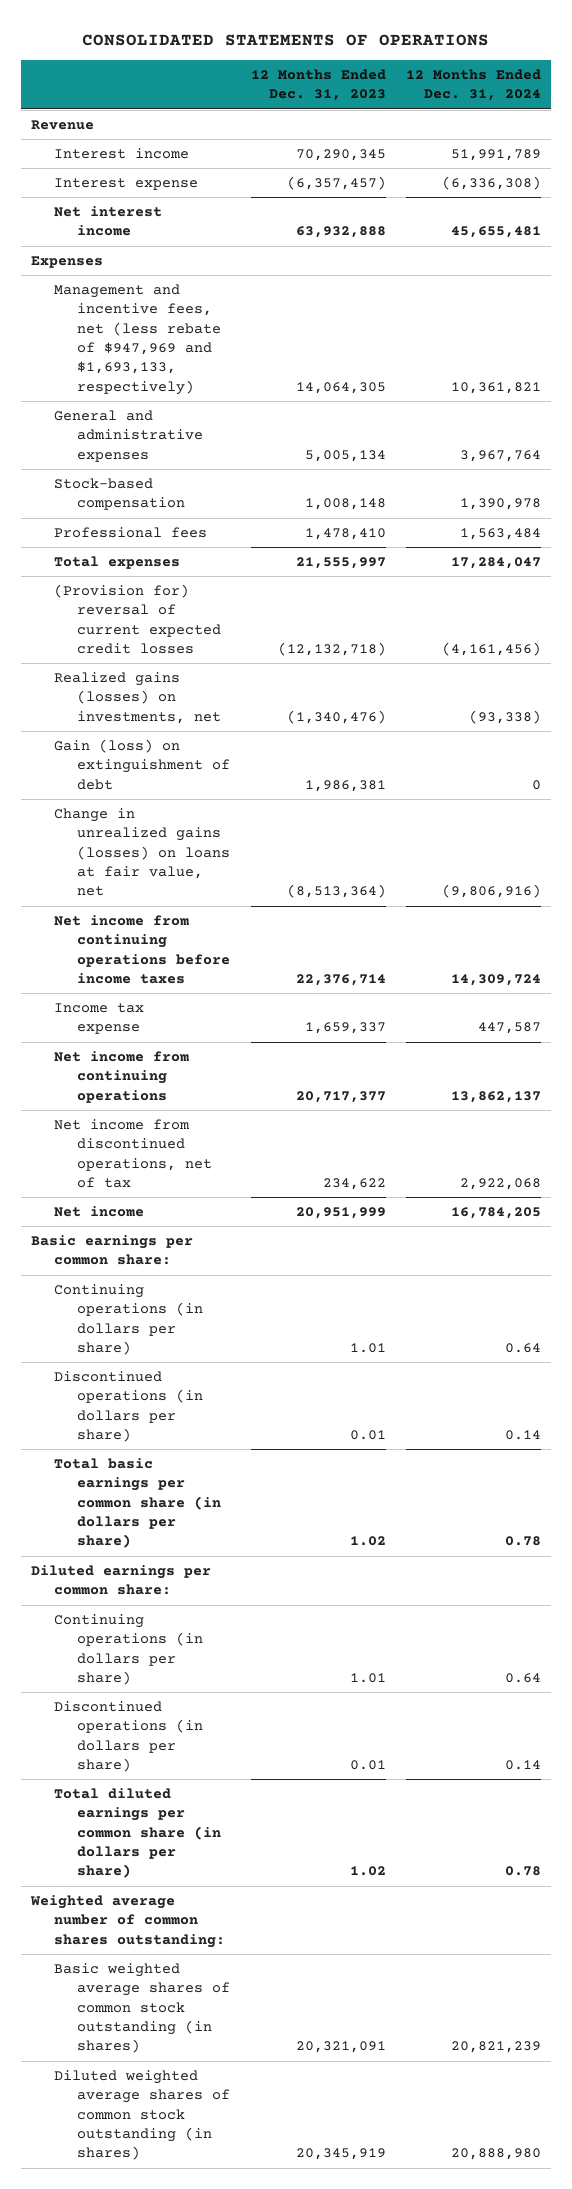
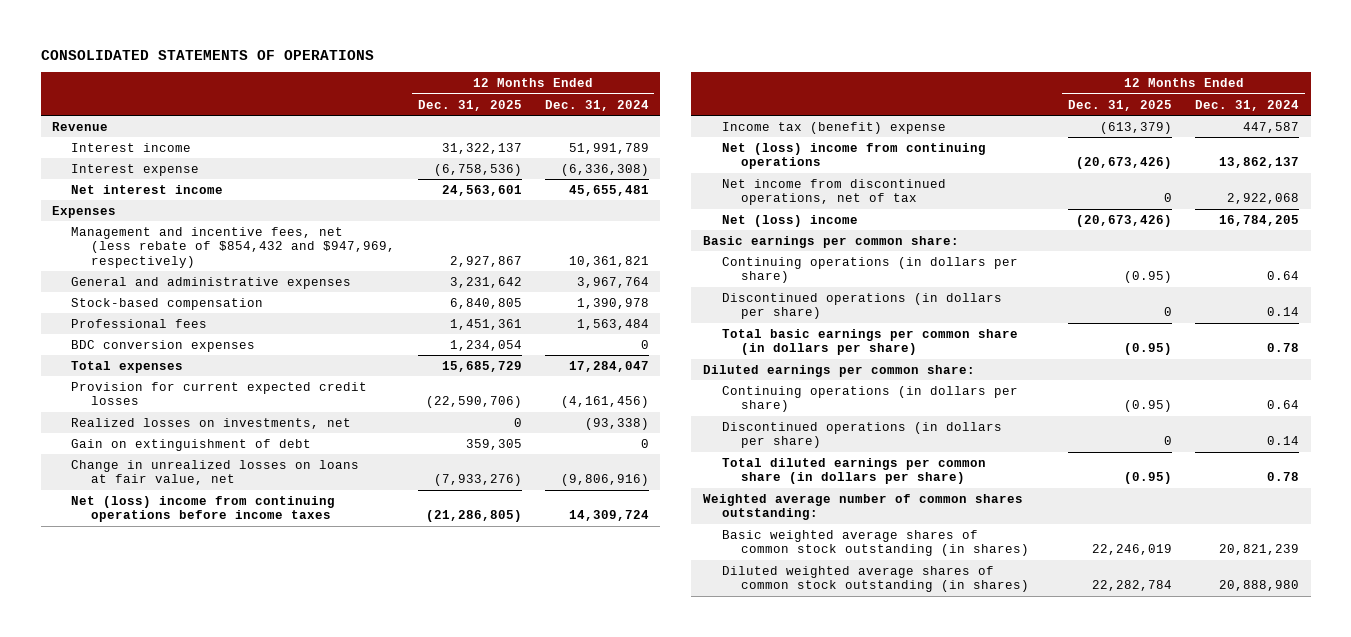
- | 12 Months Ended Dec. 31, 2023 | 12 Months Ended Dec. 31, 2024
+ | 12 Months Ended Dec. 31, 2025 | 12 Months Ended Dec. 31, 2024
- Management and incentive fees, net (less rebate of $947,969 and $1,693,133, respectively) | 14,064,305 | 10,361,821
+ Management and incentive fees, net (less rebate of $854,432 and $947,969, respectively) | 2,927,867 | 10,361,821
+ BDC conversion expenses | 1,234,054 | 0
- (Provision for) reversal of current expected credit losses | (12,132,718) | (4,161,456)
- Realized gains (losses) on investments, net | (1,340,476) | (93,338)
- Gain (loss) on extinguishment of debt | 1,986,381 | 0
- Change in unrealized gains (losses) on loans at fair value, net | (8,513,364) | (9,806,916)
- Net income from continuing operations before income taxes | 22,376,714 | 14,309,724
- Income tax expense | 1,659,337 | 447,587
- Net income from continuing operations | 20,717,377 | 13,862,137
+ Provision for current expected credit losses | (22,590,706) | (4,161,456)
+ Realized losses on investments, net | 0 | (93,338)
+ Gain on extinguishment of debt | 359,305 | 0
+ Change in unrealized losses on loans at fair value, net | (7,933,276) | (9,806,916)
+ Net (loss) income from continuing operations before income taxes | (21,286,805) | 14,309,724
+ Income tax (benefit) expense | (613,379) | 447,587
+ Net (loss) income from continuing operations | (20,673,426) | 13,862,137
- Net income | 20,951,999 | 16,784,205
+ Net (loss) income | (20,673,426) | 16,784,205

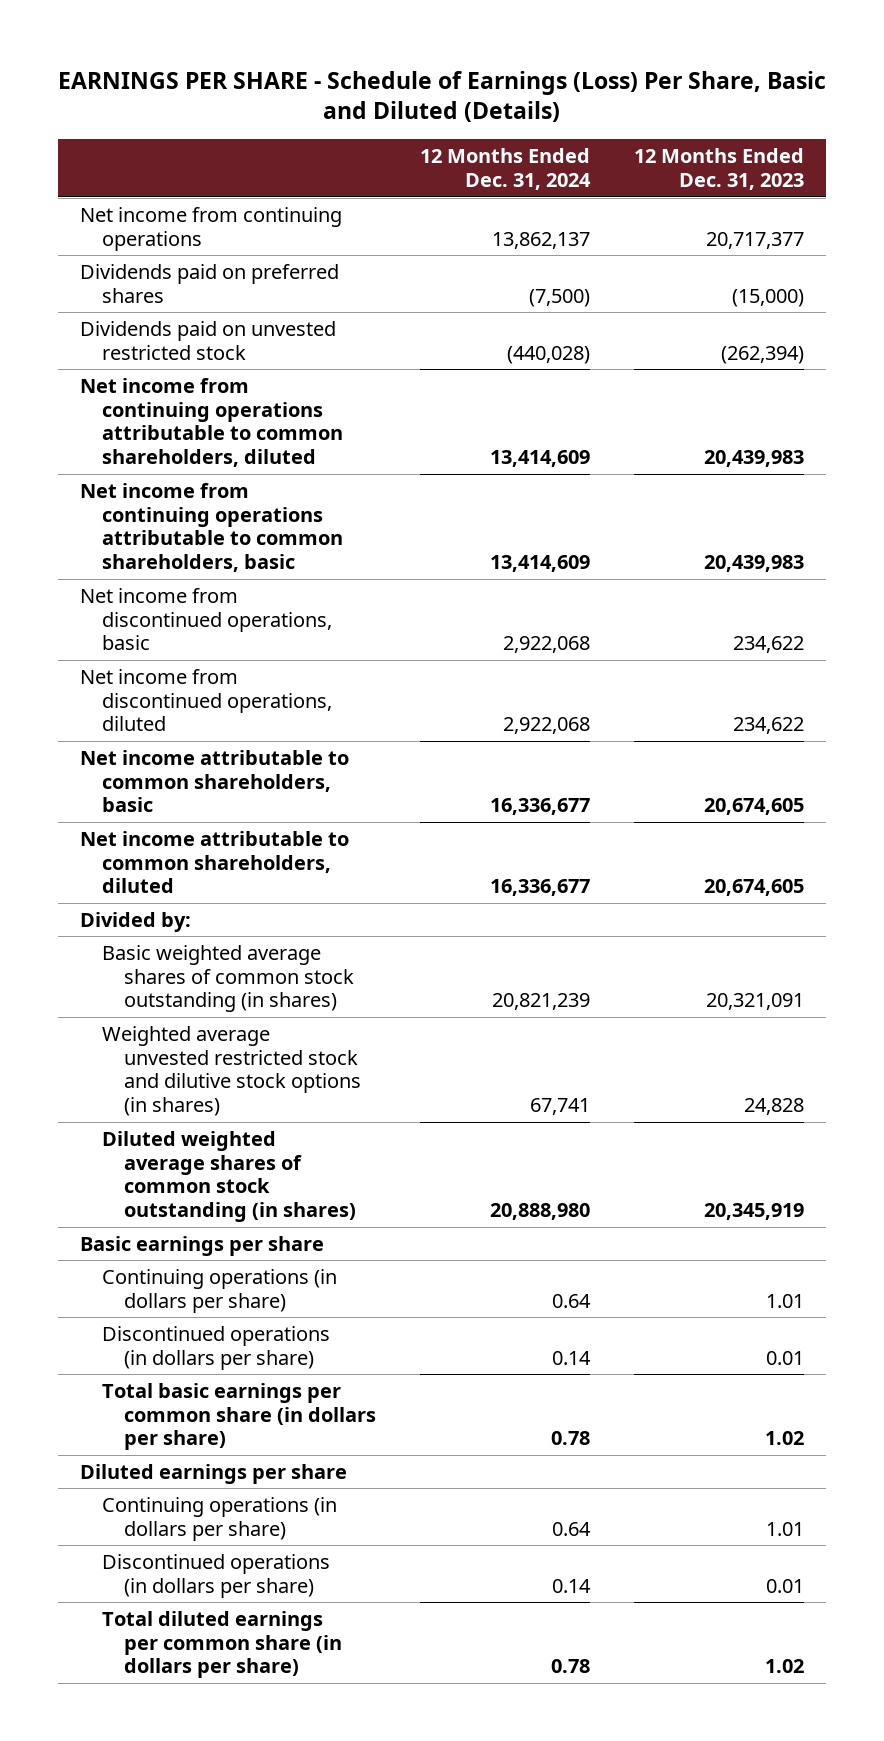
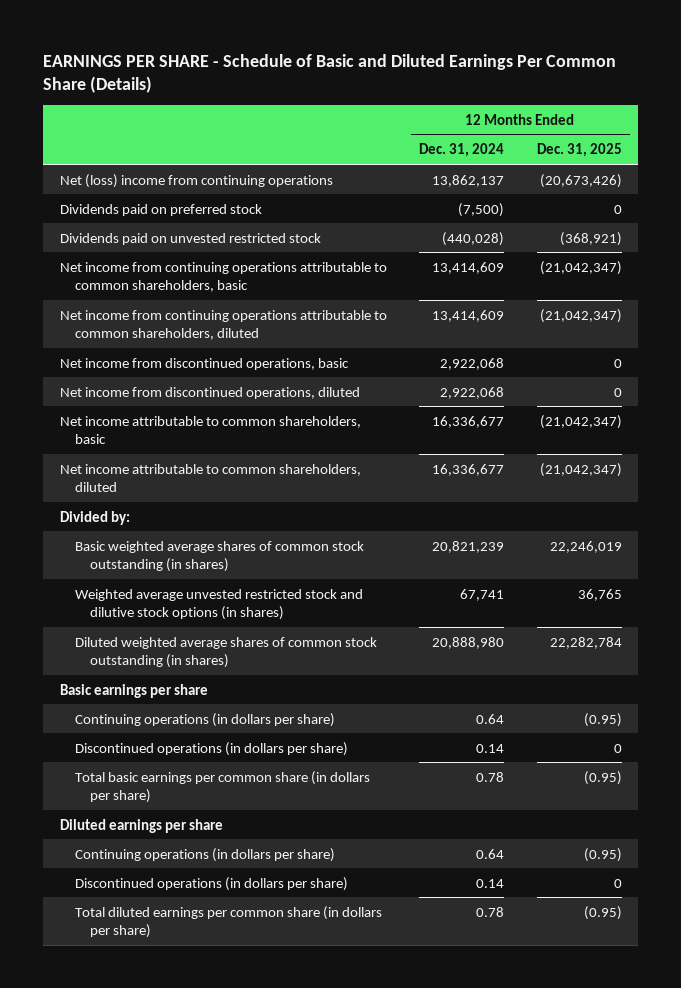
- EARNINGS PER SHARE - Schedule of Earnings (Loss) Per Share, Basic and Diluted (Details)
+ EARNINGS PER SHARE - Schedule of Basic and Diluted Earnings Per Common Share (Details)
- | 12 Months Ended Dec. 31, 2024 | 12 Months Ended Dec. 31, 2023
+ | 12 Months Ended Dec. 31, 2024 | 12 Months Ended Dec. 31, 2025
- Net income from continuing operations | 13,862,137 | 20,717,377
- Dividends paid on preferred shares | (7,500) | (15,000)
+ Net (loss) income from continuing operations | 13,862,137 | (20,673,426)
+ Dividends paid on preferred stock | (7,500) | 0
moved down: Net income from continuing operations attributable to common shareholders, diluted | 13,414,609 | (21,042,347)

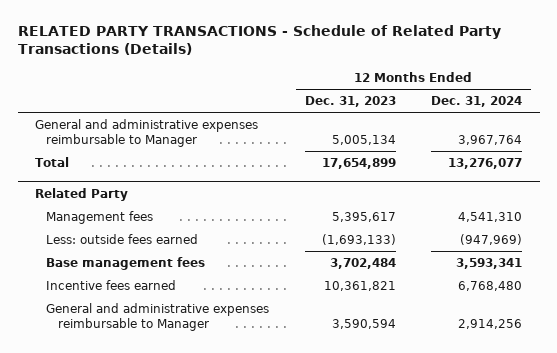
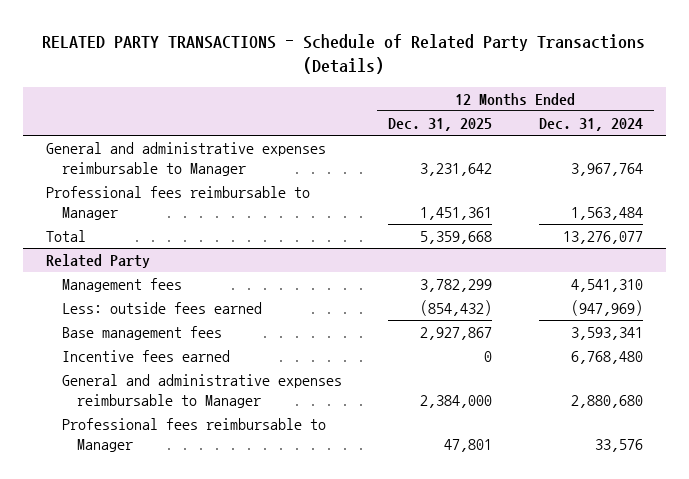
- | 12 Months Ended Dec. 31, 2023 | 12 Months Ended Dec. 31, 2024
+ | 12 Months Ended Dec. 31, 2025 | 12 Months Ended Dec. 31, 2024
+ Professional fees reimbursable to Manager | 1,451,361 | 1,563,484
@ Related Party
- General and administrative expenses reimbursable to Manager | 3,590,594 | 2,914,256
+ General and administrative expenses reimbursable to Manager | 2,384,000 | 2,880,680
+ Professional fees reimbursable to Manager | 47,801 | 33,576

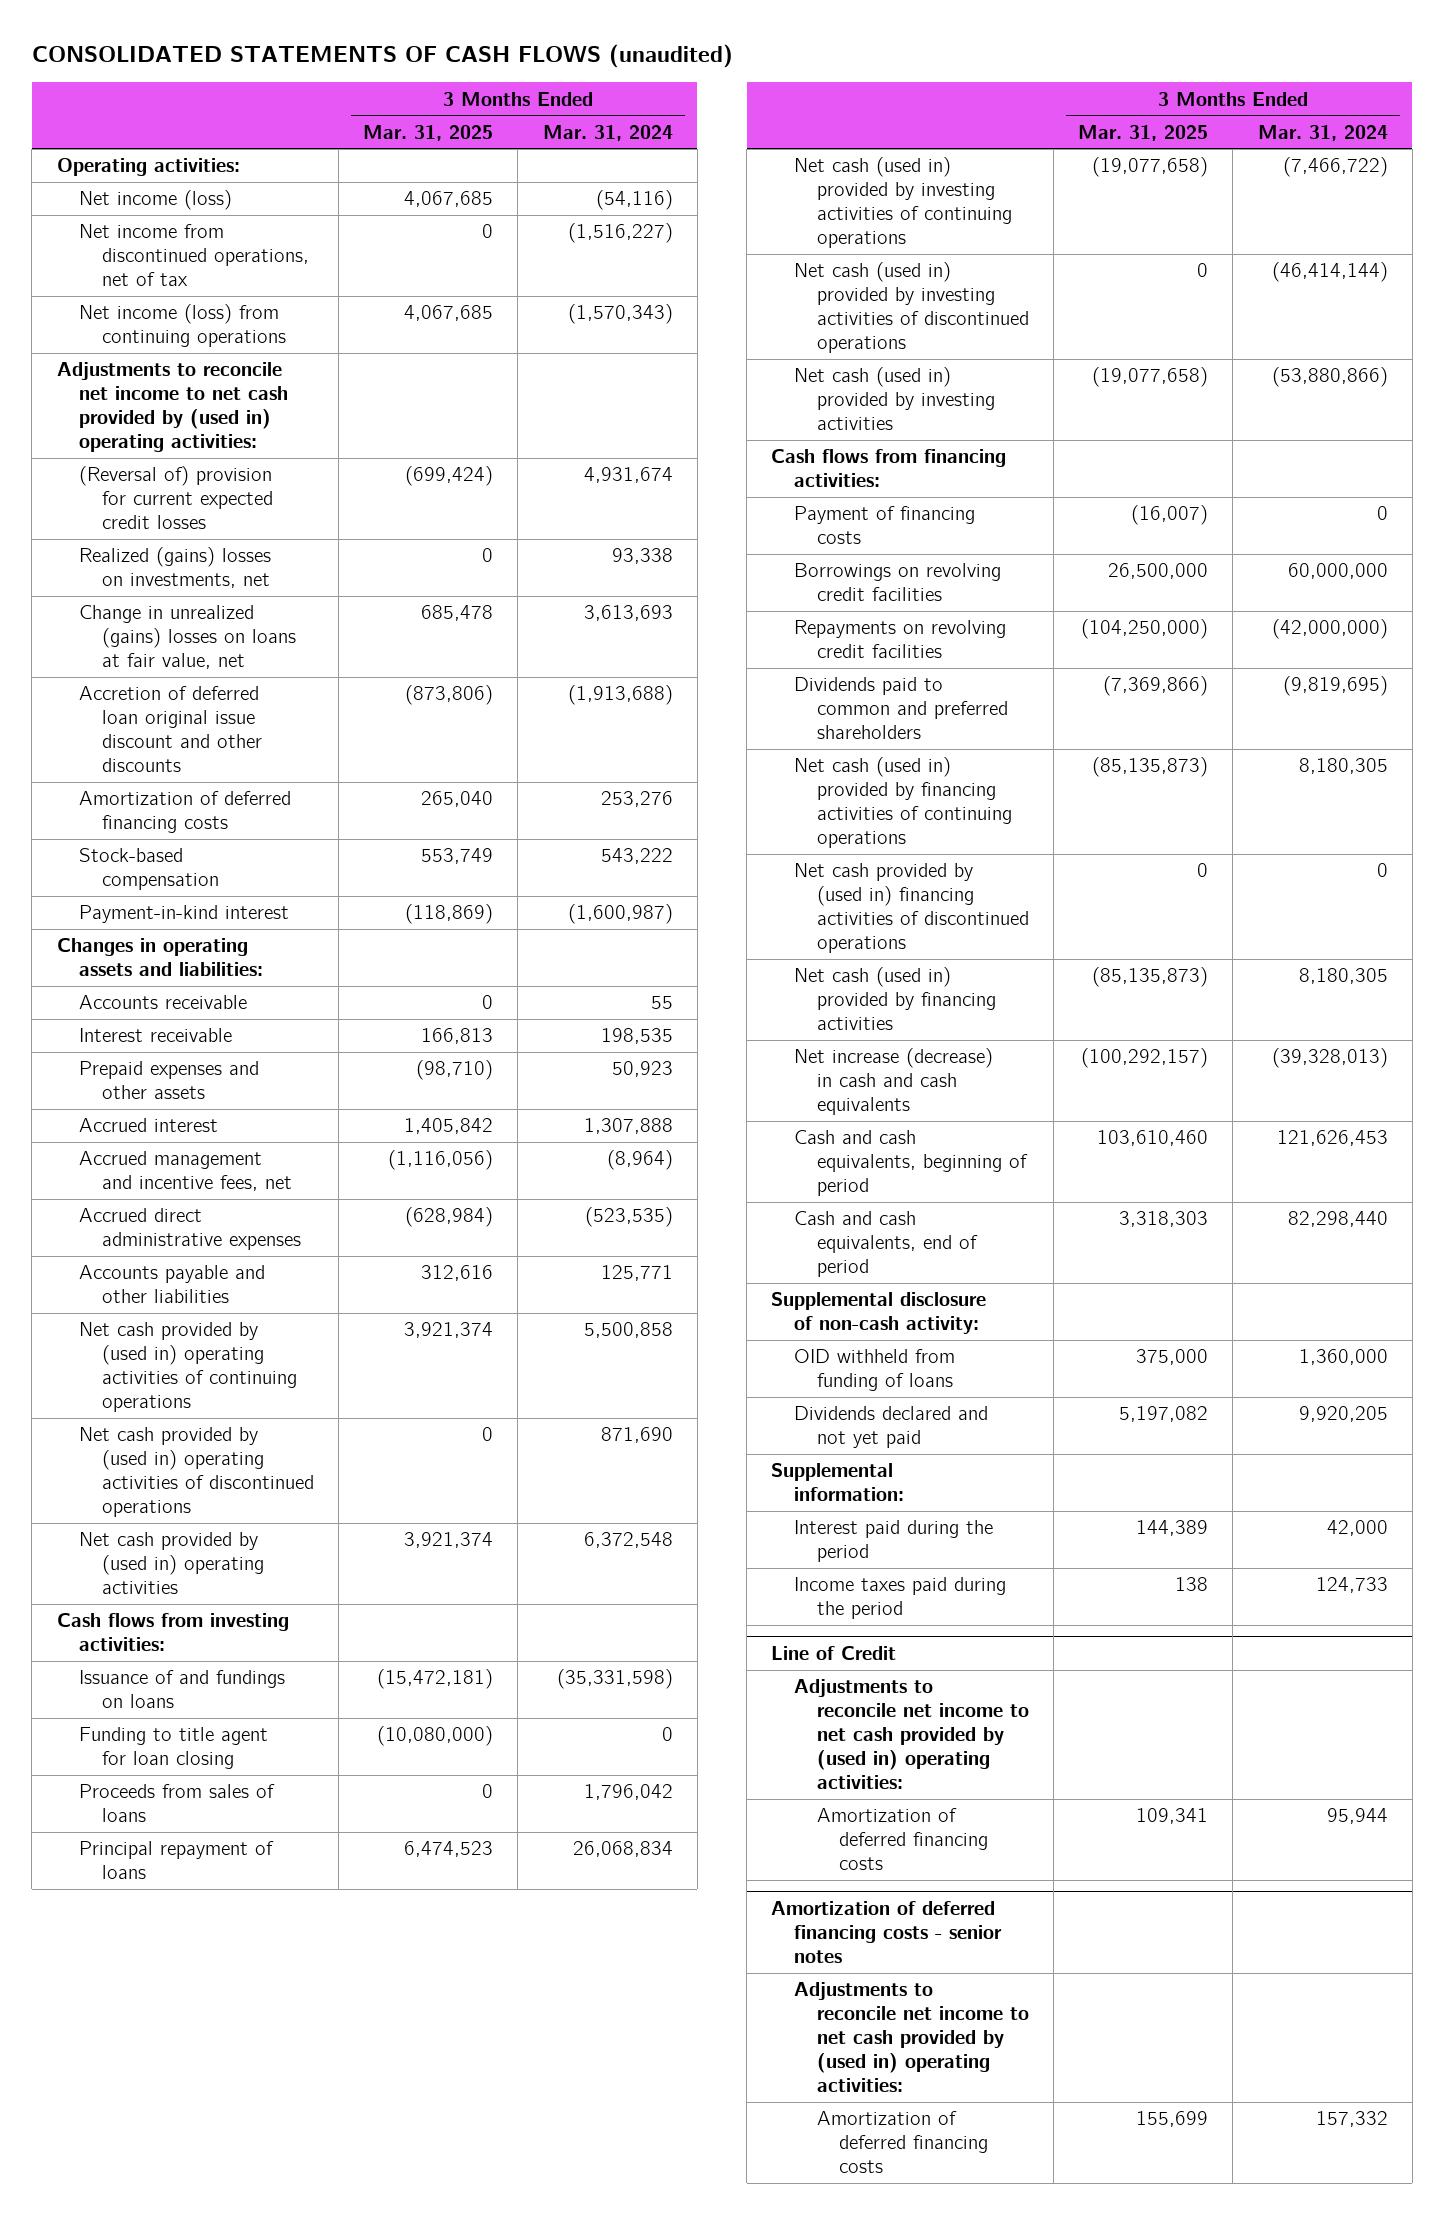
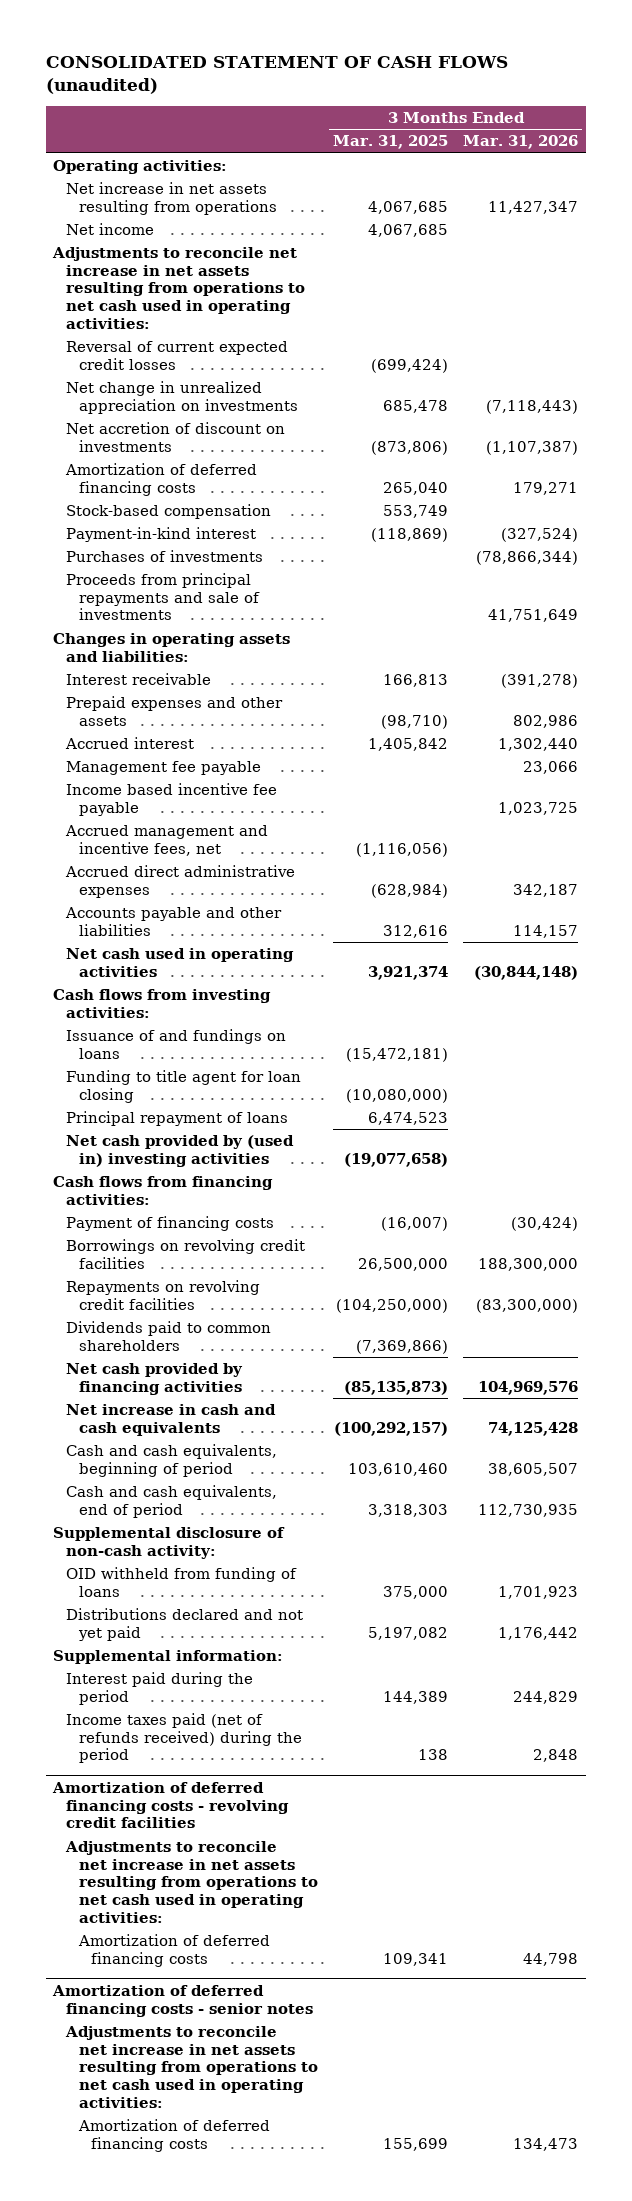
- CONSOLIDATED STATEMENTS OF CASH FLOWS (unaudited)
+ CONSOLIDATED STATEMENT OF CASH FLOWS (unaudited)
- | 3 Months Ended Mar. 31, 2025 | 3 Months Ended Mar. 31, 2024
+ | 3 Months Ended Mar. 31, 2025 | 3 Months Ended Mar. 31, 2026
- Net income (loss) | 4,067,685 | (54,116)
- Net income from discontinued operations, net of tax | 0 | (1,516,227)
- Net income (loss) from continuing operations | 4,067,685 | (1,570,343)
- Adjustments to reconcile net income to net cash provided by (used in) operating activities:
- (Reversal of) provision for current expected credit losses | (699,424) | 4,931,674
- Realized (gains) losses on investments, net | 0 | 93,338
- Change in unrealized (gains) losses on loans at fair value, net | 685,478 | 3,613,693
- Accretion of deferred loan original issue discount and other discounts | (873,806) | (1,913,688)
+ Net increase in net assets resulting from operations | 4,067,685 | 11,427,347
+ Net income | 4,067,685 |
+ Adjustments to reconcile net increase in net assets resulting from operations to net cash used in operating activities:
+ Reversal of current expected credit losses | (699,424) |
+ Net change in unrealized appreciation on investments | 685,478 | (7,118,443)
+ Net accretion of discount on investments | (873,806) | (1,107,387)
+ Purchases of investments | | (78,866,344)
+ Proceeds from principal repayments and sale of investments | | 41,751,649
- Accounts receivable | 0 | 55
+ Management fee payable | | 23,066
+ Income based incentive fee payable | | 1,023,725
- Net cash provided by (used in) operating activities of continuing operations | 3,921,374 | 5,500,858
- Net cash provided by (used in) operating activities of discontinued operations | 0 | 871,690
- Net cash provided by (used in) operating activities | 3,921,374 | 6,372,548
+ Net cash used in operating activities | 3,921,374 | (30,844,148)
- Proceeds from sales of loans | 0 | 1,796,042
- Net cash (used in) provided by investing activities of continuing operations | (19,077,658) | (7,466,722)
- Net cash (used in) provided by investing activities of discontinued operations | 0 | (46,414,144)
- Net cash (used in) provided by investing activities | (19,077,658) | (53,880,866)
+ Net cash provided by (used in) investing activities | (19,077,658) |
- Dividends paid to common and preferred shareholders | (7,369,866) | (9,819,695)
- Net cash (used in) provided by financing activities of continuing operations | (85,135,873) | 8,180,305
- Net cash provided by (used in) financing activities of discontinued operations | 0 | 0
- Net cash (used in) provided by financing activities | (85,135,873) | 8,180,305
- Net increase (decrease) in cash and cash equivalents | (100,292,157) | (39,328,013)
+ Dividends paid to common shareholders | (7,369,866) |
+ Net cash provided by financing activities | (85,135,873) | 104,969,576
+ Net increase in cash and cash equivalents | (100,292,157) | 74,125,428
- Dividends declared and not yet paid | 5,197,082 | 9,920,205
+ Distributions declared and not yet paid | 5,197,082 | 1,176,442
- Income taxes paid during the period | 138 | 124,733
- Line of Credit
- Adjustments to reconcile net income to net cash provided by (used in) operating activities:
+ Income taxes paid (net of refunds received) during the period | 138 | 2,848
+ Amortization of deferred financing costs - revolving credit facilities
+ Adjustments to reconcile net increase in net assets resulting from operations to net cash used in operating activities:
@ Amortization of deferred financing costs - senior notes
- Adjustments to reconcile net income to net cash provided by (used in) operating activities:
+ Adjustments to reconcile net increase in net assets resulting from operations to net cash used in operating activities:

